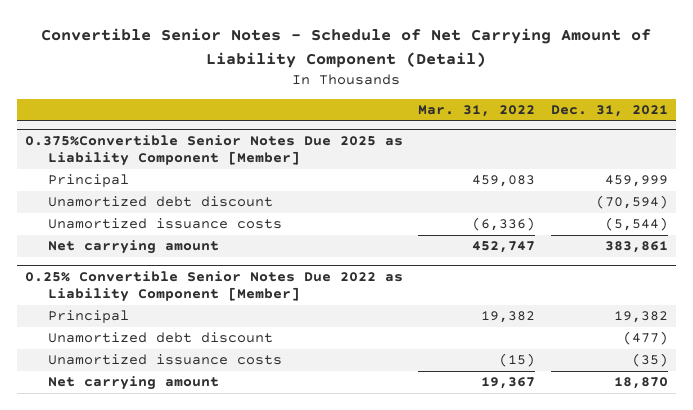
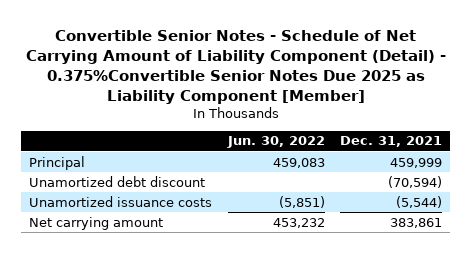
- Convertible Senior Notes - Schedule of Net Carrying Amount of Liability Component (Detail)
+ Convertible Senior Notes - Schedule of Net Carrying Amount of Liability Component (Detail) - 0.375%Convertible Senior Notes Due 2025 as Liability Component [Member]
- | Mar. 31, 2022 | Dec. 31, 2021
+ | Jun. 30, 2022 | Dec. 31, 2021
- 0.375%Convertible Senior Notes Due 2025 as Liability Component [Member]
- 0.25% Convertible Senior Notes Due 2022 as Liability Component [Member]
- Principal | 19,382 | 19,382
- Unamortized debt discount | | (477)
- Unamortized issuance costs | (15) | (35)
- Net carrying amount | 19,367 | 18,870

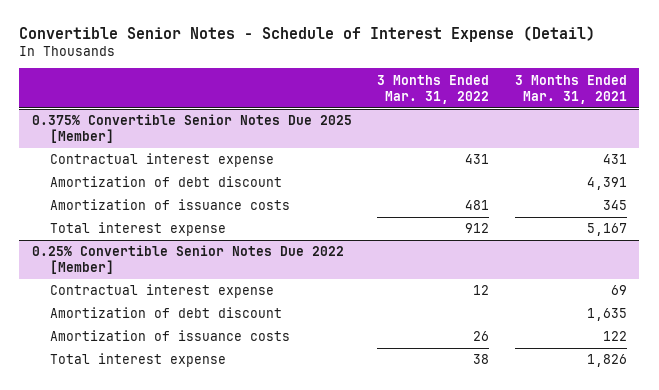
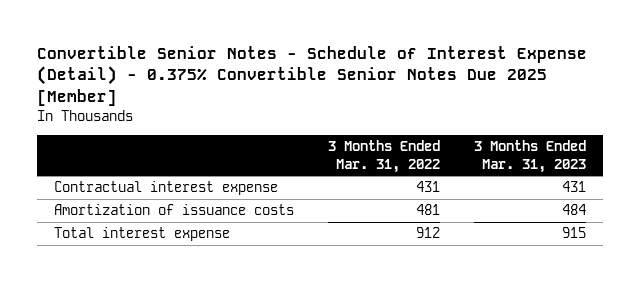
- Convertible Senior Notes - Schedule of Interest Expense (Detail)
+ Convertible Senior Notes - Schedule of Interest Expense (Detail) - 0.375% Convertible Senior Notes Due 2025 [Member]
- | 3 Months Ended Mar. 31, 2022 | 3 Months Ended Mar. 31, 2021
+ | 3 Months Ended Mar. 31, 2022 | 3 Months Ended Mar. 31, 2023
- 0.375% Convertible Senior Notes Due 2025 [Member]
- Amortization of debt discount | | 4,391
- 0.25% Convertible Senior Notes Due 2022 [Member]
- Contractual interest expense | 12 | 69
- Amortization of debt discount | | 1,635
- Amortization of issuance costs | 26 | 122
- Total interest expense | 38 | 1,826

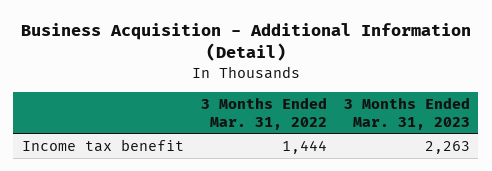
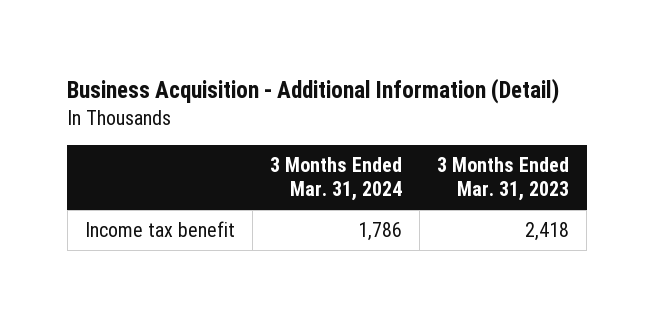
- | 3 Months Ended Mar. 31, 2022 | 3 Months Ended Mar. 31, 2023
+ | 3 Months Ended Mar. 31, 2024 | 3 Months Ended Mar. 31, 2023
- Income tax benefit | 1,444 | 2,263
+ Income tax benefit | 1,786 | 2,418

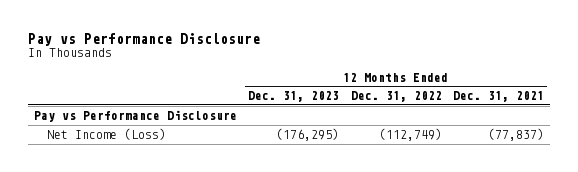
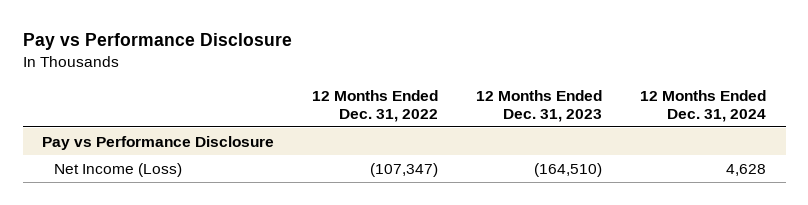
- | 12 Months Ended Dec. 31, 2023 | 12 Months Ended Dec. 31, 2022 | 12 Months Ended Dec. 31, 2021
+ | 12 Months Ended Dec. 31, 2022 | 12 Months Ended Dec. 31, 2023 | 12 Months Ended Dec. 31, 2024
- Net Income (Loss) | (176,295) | (112,749) | (77,837)
+ Net Income (Loss) | (107,347) | (164,510) | 4,628

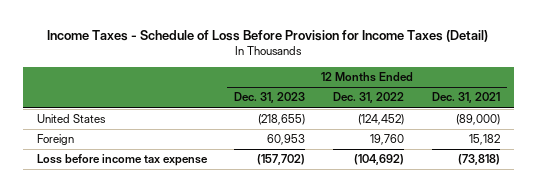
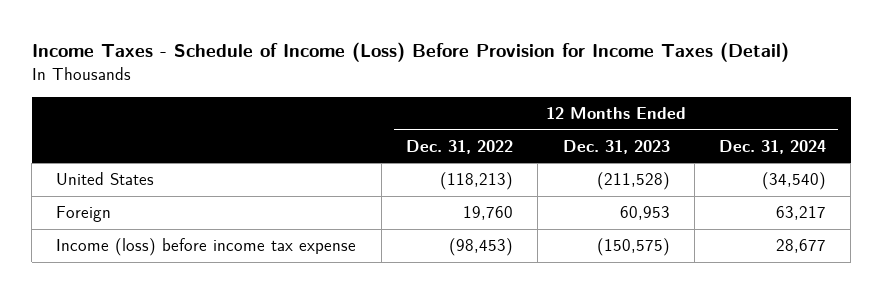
- Income Taxes - Schedule of Loss Before Provision for Income Taxes (Detail)
+ Income Taxes - Schedule of Income (Loss) Before Provision for Income Taxes (Detail)
- | 12 Months Ended Dec. 31, 2023 | 12 Months Ended Dec. 31, 2022 | 12 Months Ended Dec. 31, 2021
+ | 12 Months Ended Dec. 31, 2022 | 12 Months Ended Dec. 31, 2023 | 12 Months Ended Dec. 31, 2024
- United States | (218,655) | (124,452) | (89,000)
+ United States | (118,213) | (211,528) | (34,540)
- Loss before income tax expense | (157,702) | (104,692) | (73,818)
+ Income (loss) before income tax expense | (98,453) | (150,575) | 28,677

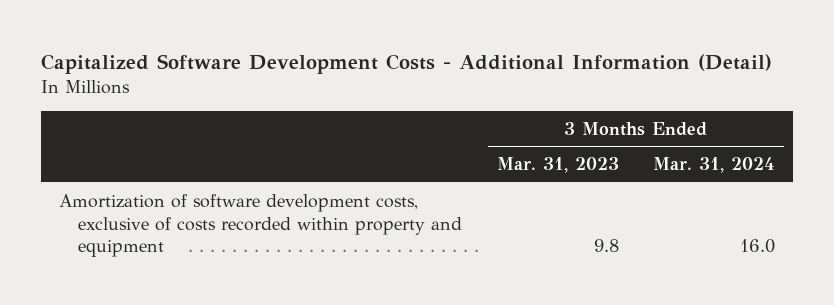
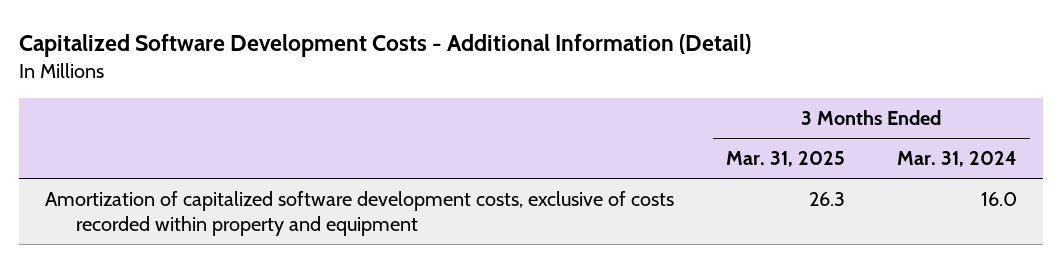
- | 3 Months Ended Mar. 31, 2023 | 3 Months Ended Mar. 31, 2024
+ | 3 Months Ended Mar. 31, 2025 | 3 Months Ended Mar. 31, 2024
- Amortization of software development costs, exclusive of costs recorded within property and equipment | 9.8 | 16.0
+ Amortization of capitalized software development costs, exclusive of costs recorded within property and equipment | 26.3 | 16.0

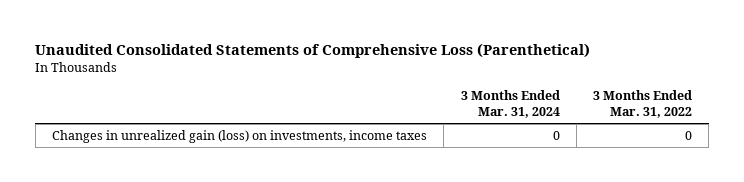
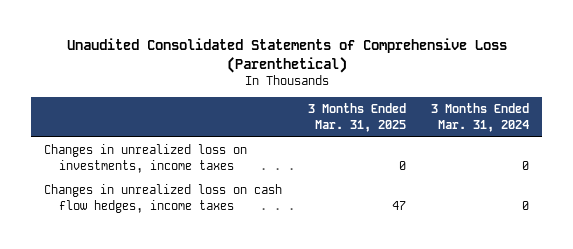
- | 3 Months Ended Mar. 31, 2024 | 3 Months Ended Mar. 31, 2022
+ | 3 Months Ended Mar. 31, 2025 | 3 Months Ended Mar. 31, 2024
- Changes in unrealized gain (loss) on investments, income taxes | 0 | 0
+ Changes in unrealized loss on investments, income taxes | 0 | 0
+ Changes in unrealized loss on cash flow hedges, income taxes | 47 | 0

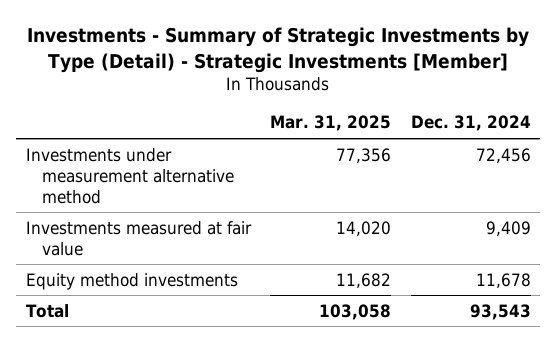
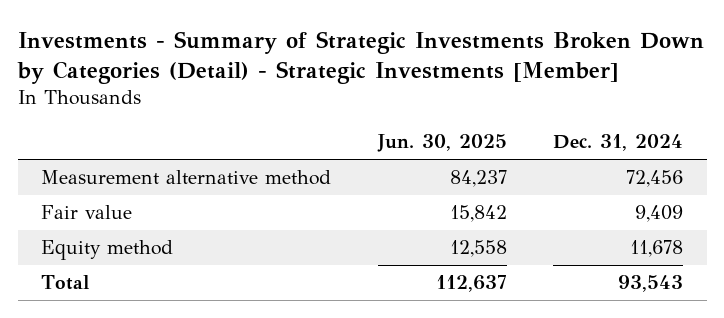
- Investments - Summary of Strategic Investments by Type (Detail) - Strategic Investments [Member]
+ Investments - Summary of Strategic Investments Broken Down by Categories (Detail) - Strategic Investments [Member]
- | Mar. 31, 2025 | Dec. 31, 2024
+ | Jun. 30, 2025 | Dec. 31, 2024
- Investments under measurement alternative method | 77,356 | 72,456
- Investments measured at fair value | 14,020 | 9,409
- Equity method investments | 11,682 | 11,678
+ Measurement alternative method | 84,237 | 72,456
+ Fair value | 15,842 | 9,409
+ Equity method | 12,558 | 11,678

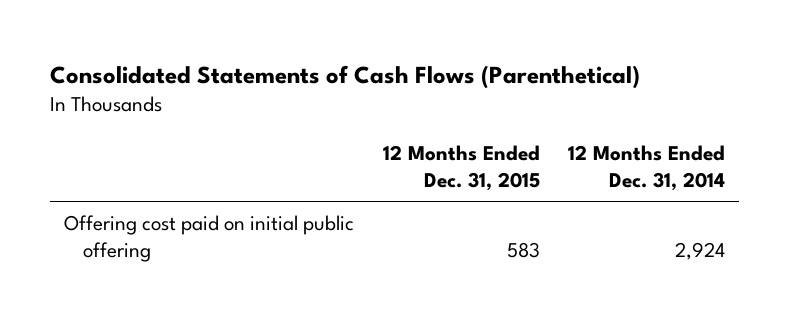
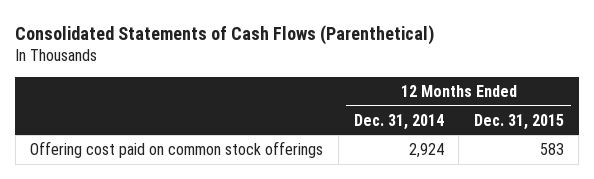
- | 12 Months Ended Dec. 31, 2015 | 12 Months Ended Dec. 31, 2014
+ | 12 Months Ended Dec. 31, 2014 | 12 Months Ended Dec. 31, 2015
- Offering cost paid on initial public offering | 583 | 2,924
+ Offering cost paid on common stock offerings | 2,924 | 583

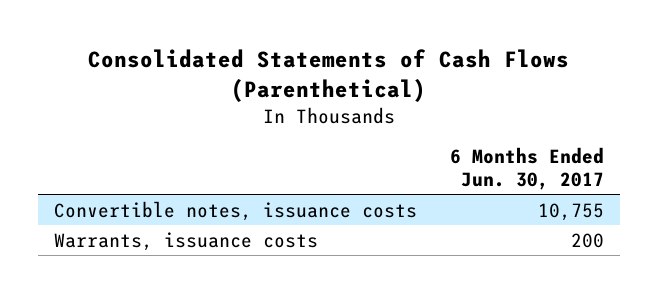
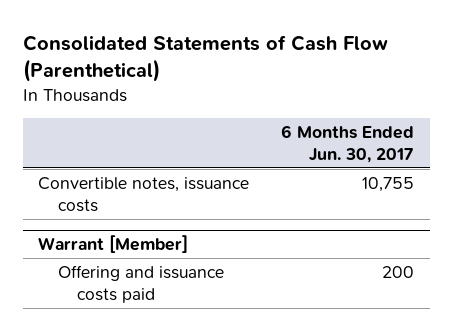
- Consolidated Statements of Cash Flows (Parenthetical)
+ Consolidated Statements of Cash Flow (Parenthetical)
- Warrants, issuance costs | 200
+ Warrant [Member]
+ Offering and issuance costs paid | 200

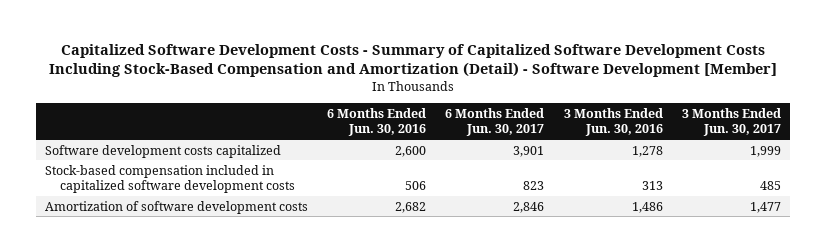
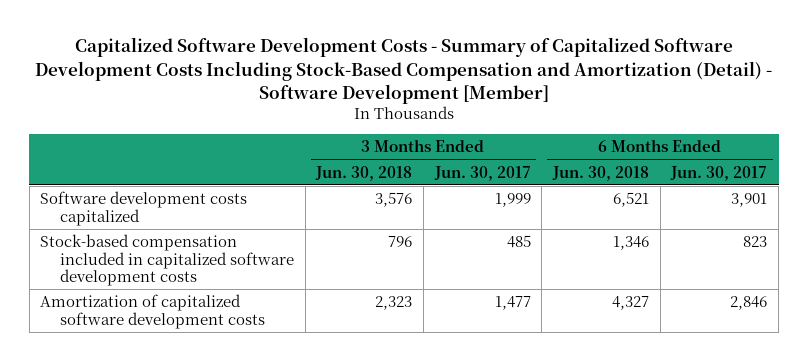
- | 6 Months Ended Jun. 30, 2016 | 6 Months Ended Jun. 30, 2017 | 3 Months Ended Jun. 30, 2016 | 3 Months Ended Jun. 30, 2017
+ | 3 Months Ended Jun. 30, 2018 | 3 Months Ended Jun. 30, 2017 | 6 Months Ended Jun. 30, 2018 | 6 Months Ended Jun. 30, 2017
- Amortization of software development costs | 2,682 | 2,846 | 1,486 | 1,477
+ Amortization of capitalized software development costs | 2,323 | 1,477 | 4,327 | 2,846

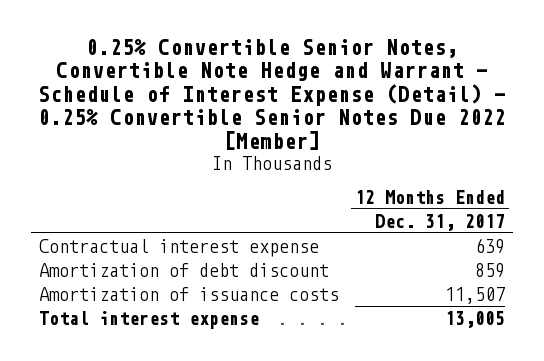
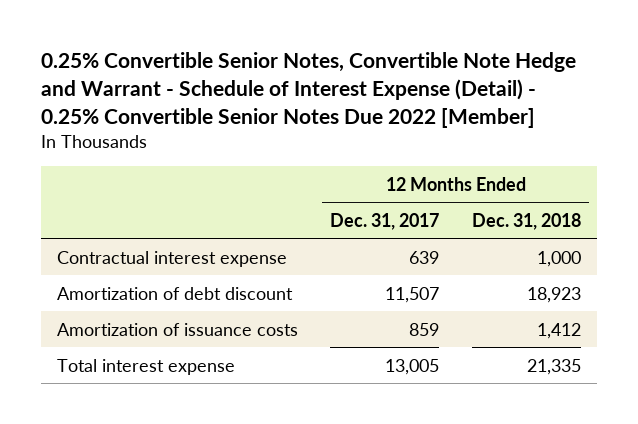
- | 12 Months Ended Dec. 31, 2017
+ | 12 Months Ended Dec. 31, 2017 | 12 Months Ended Dec. 31, 2018
- Amortization of debt discount | 859
- Amortization of issuance costs | 11,507
+ Amortization of debt discount | 11,507 | 18,923
+ Amortization of issuance costs | 859 | 1,412

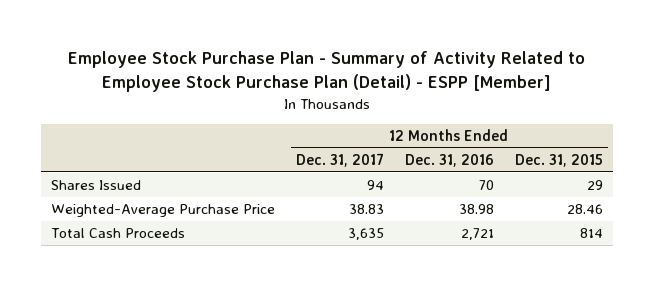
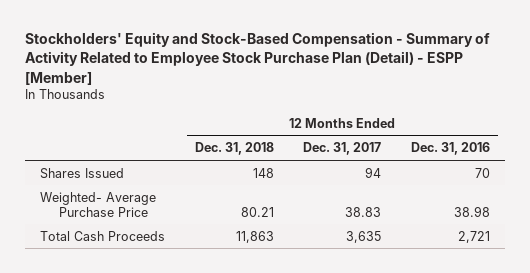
- Employee Stock Purchase Plan - Summary of Activity Related to Employee Stock Purchase Plan (Detail) - ESPP [Member]
+ Stockholders' Equity and Stock-Based Compensation - Summary of Activity Related to Employee Stock Purchase Plan (Detail) - ESPP [Member]
- | 12 Months Ended Dec. 31, 2017 | 12 Months Ended Dec. 31, 2016 | 12 Months Ended Dec. 31, 2015
+ | 12 Months Ended Dec. 31, 2018 | 12 Months Ended Dec. 31, 2017 | 12 Months Ended Dec. 31, 2016
- Weighted-Average Purchase Price | 38.83 | 38.98 | 28.46
+ Weighted- Average Purchase Price | 80.21 | 38.83 | 38.98

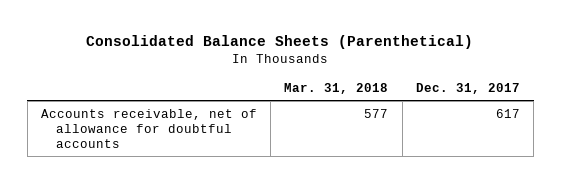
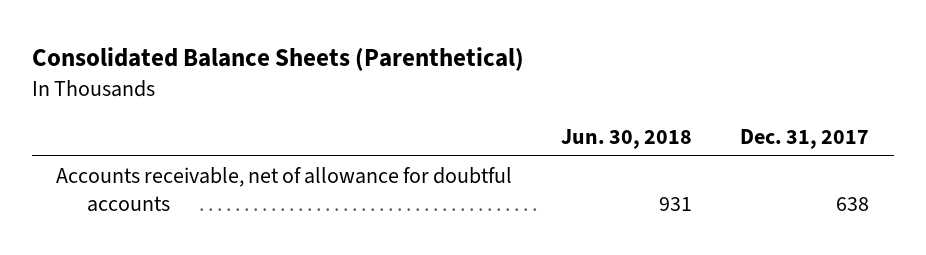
- | Mar. 31, 2018 | Dec. 31, 2017
+ | Jun. 30, 2018 | Dec. 31, 2017
- Accounts receivable, net of allowance for doubtful accounts | 577 | 617
+ Accounts receivable, net of allowance for doubtful accounts | 931 | 638

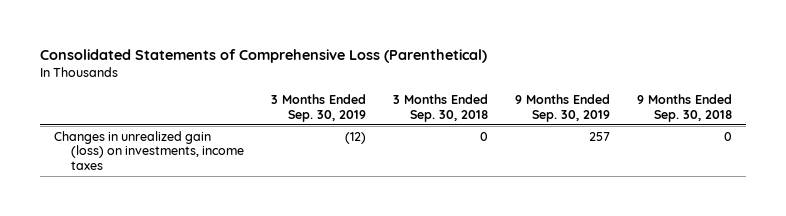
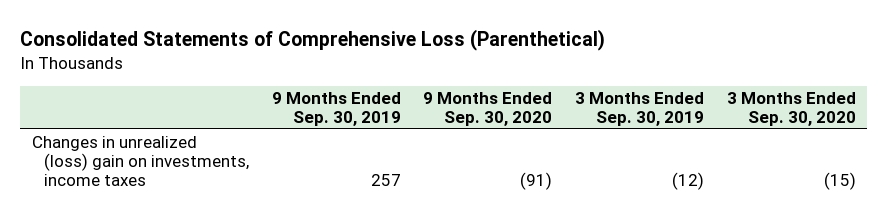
- | 3 Months Ended Sep. 30, 2019 | 3 Months Ended Sep. 30, 2018 | 9 Months Ended Sep. 30, 2019 | 9 Months Ended Sep. 30, 2018
+ | 9 Months Ended Sep. 30, 2019 | 9 Months Ended Sep. 30, 2020 | 3 Months Ended Sep. 30, 2019 | 3 Months Ended Sep. 30, 2020
- Changes in unrealized gain (loss) on investments, income taxes | (12) | 0 | 257 | 0
+ Changes in unrealized (loss) gain on investments, income taxes | 257 | (91) | (12) | (15)

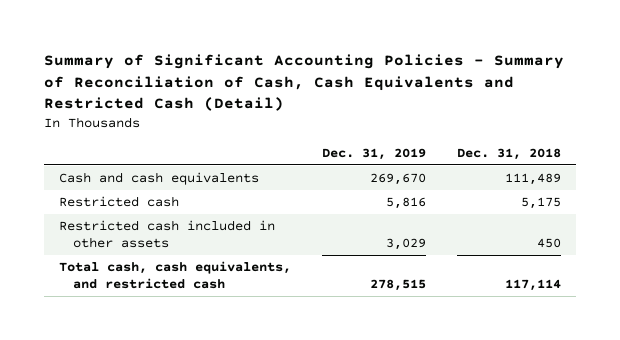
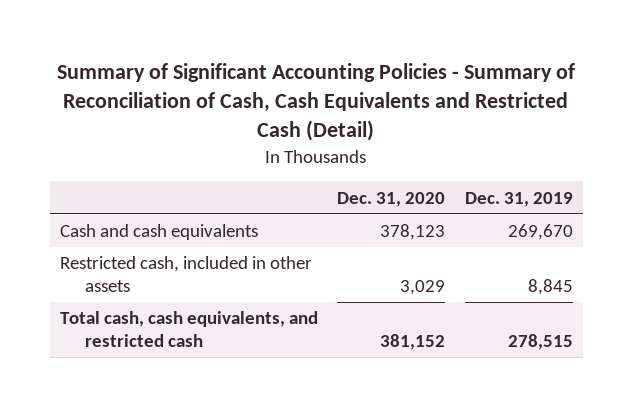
- | Dec. 31, 2019 | Dec. 31, 2018
+ | Dec. 31, 2020 | Dec. 31, 2019
- Restricted cash | 5,816 | 5,175
- Restricted cash included in other assets | 3,029 | 450
+ Restricted cash, included in other assets | 3,029 | 8,845

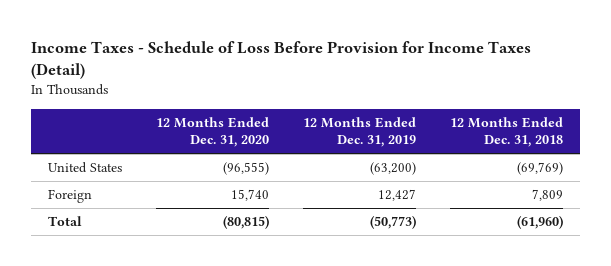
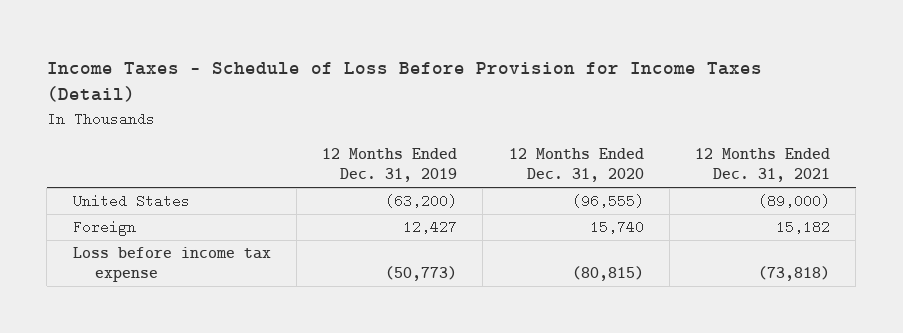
- | 12 Months Ended Dec. 31, 2020 | 12 Months Ended Dec. 31, 2019 | 12 Months Ended Dec. 31, 2018
+ | 12 Months Ended Dec. 31, 2019 | 12 Months Ended Dec. 31, 2020 | 12 Months Ended Dec. 31, 2021
- Total | (80,815) | (50,773) | (61,960)
+ Loss before income tax expense | (50,773) | (80,815) | (73,818)

